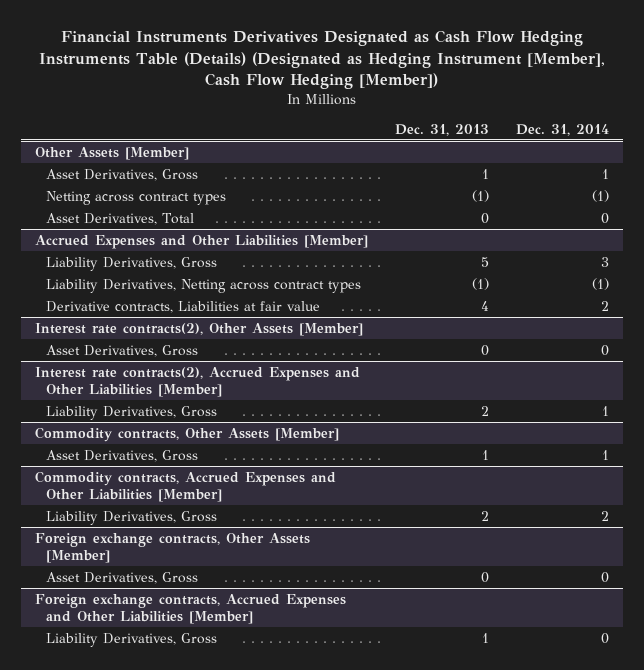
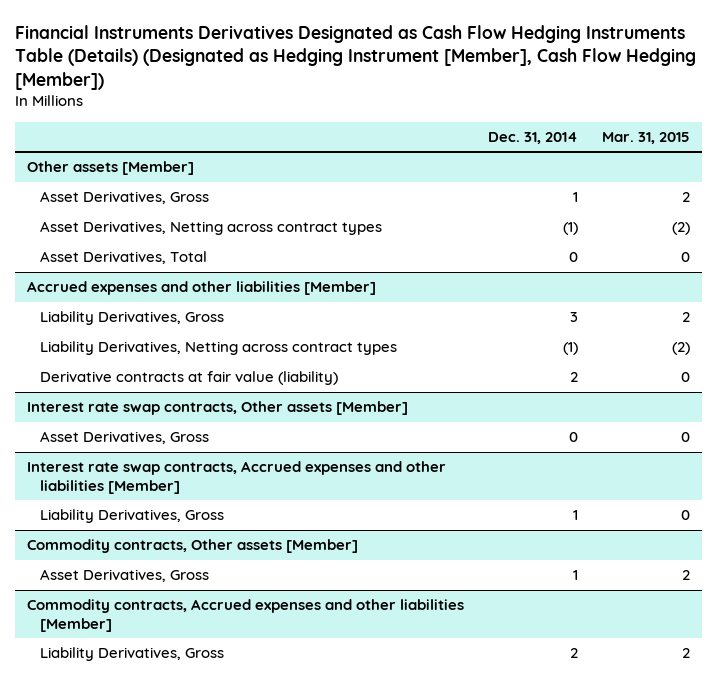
- | Dec. 31, 2013 | Dec. 31, 2014
+ | Dec. 31, 2014 | Mar. 31, 2015
- Other Assets [Member]
+ Other assets [Member]
- Netting across contract types | (1) | (1)
+ Asset Derivatives, Netting across contract types | (1) | (2)
- Accrued Expenses and Other Liabilities [Member]
+ Accrued expenses and other liabilities [Member]
- Derivative contracts, Liabilities at fair value | 4 | 2
- Interest rate contracts(2), Other Assets [Member]
+ Derivative contracts at fair value (liability) | 2 | 0
+ Interest rate swap contracts, Other assets [Member]
- Interest rate contracts(2), Accrued Expenses and Other Liabilities [Member]
+ Interest rate swap contracts, Accrued expenses and other liabilities [Member]
- Commodity contracts, Other Assets [Member]
+ Commodity contracts, Other assets [Member]
- Commodity contracts, Accrued Expenses and Other Liabilities [Member]
+ Commodity contracts, Accrued expenses and other liabilities [Member]
- Foreign exchange contracts, Other Assets [Member]
- Asset Derivatives, Gross | 0 | 0
- Foreign exchange contracts, Accrued Expenses and Other Liabilities [Member]
- Liability Derivatives, Gross | 1 | 0

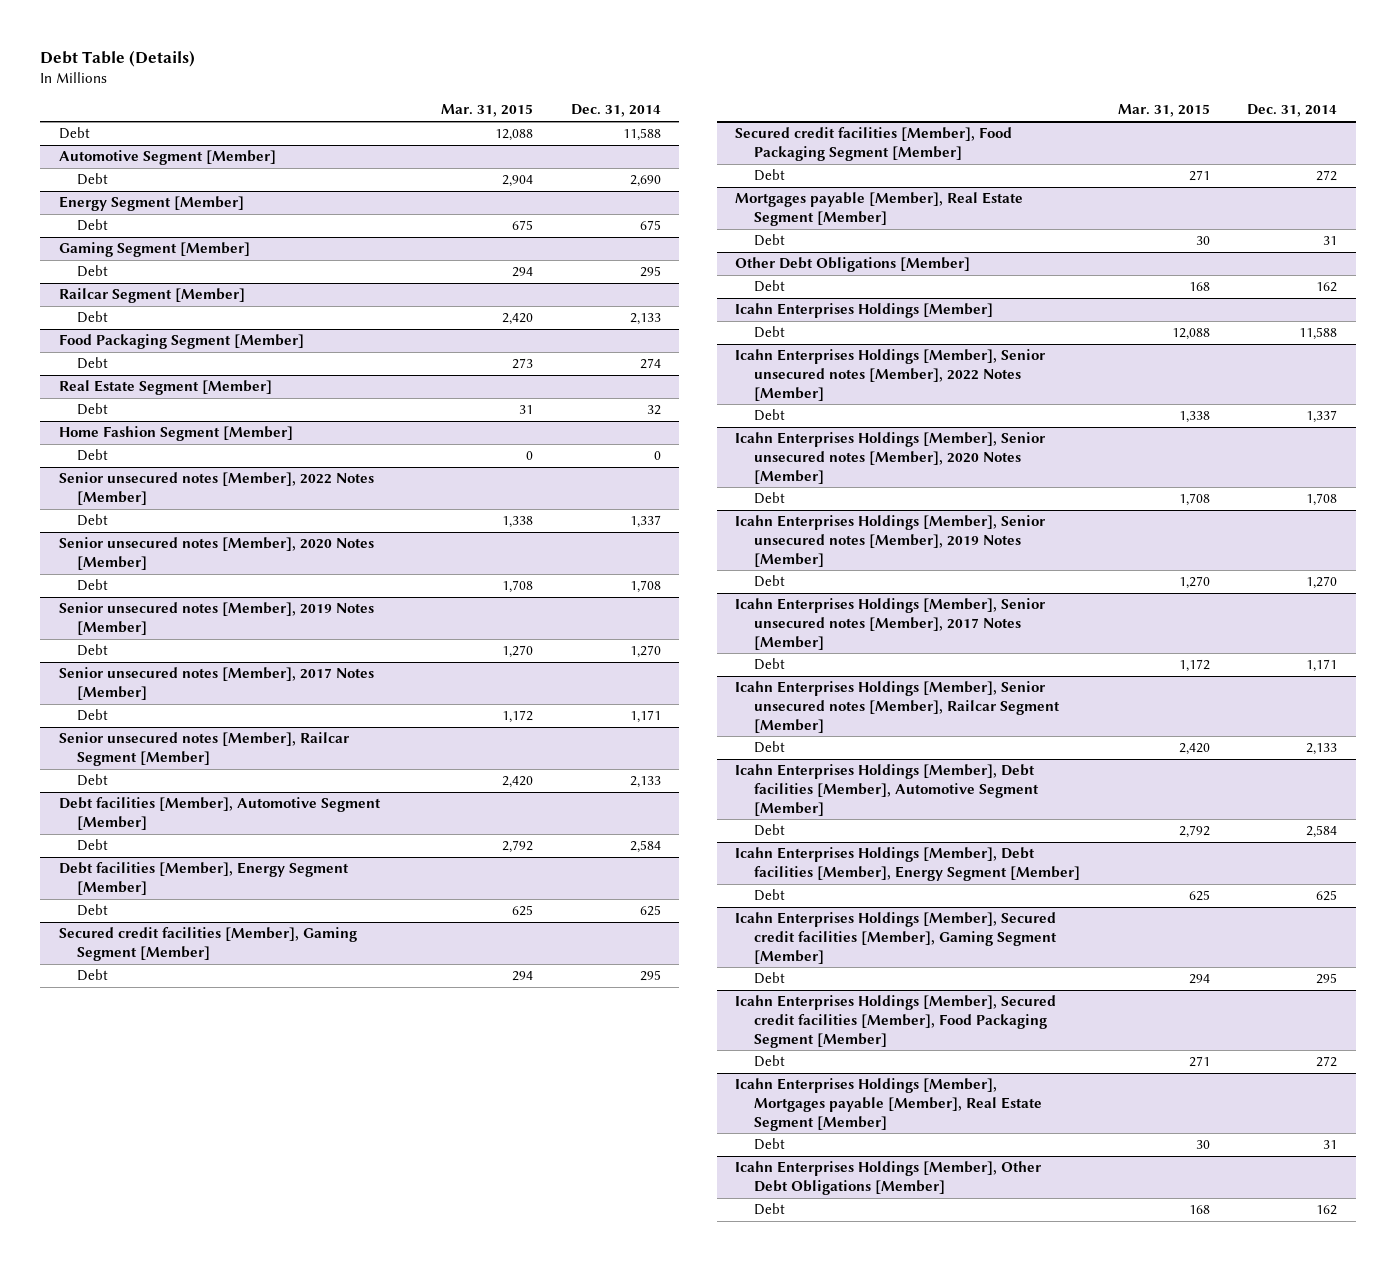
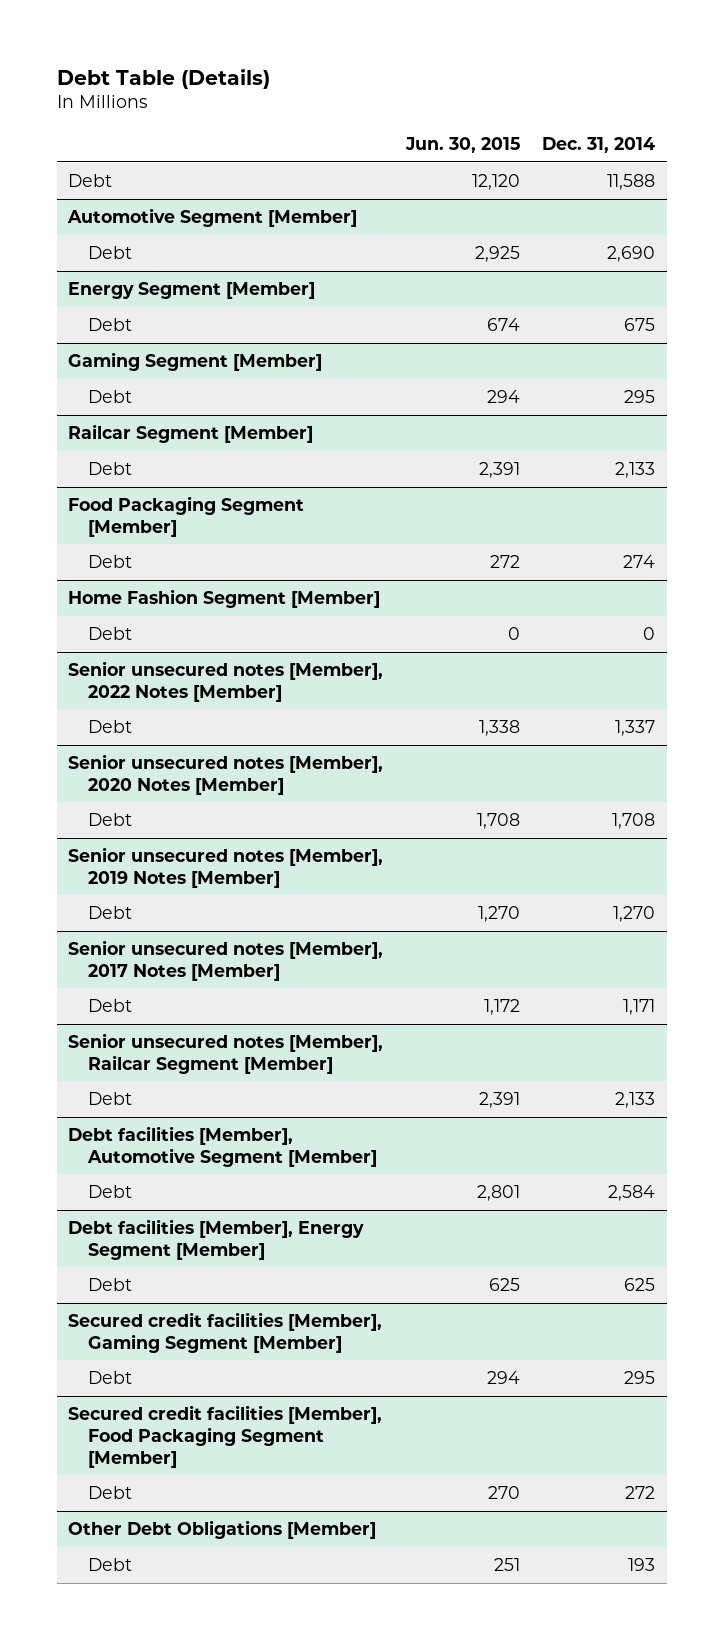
- | Mar. 31, 2015 | Dec. 31, 2014
+ | Jun. 30, 2015 | Dec. 31, 2014
- Real Estate Segment [Member]
- Debt | 31 | 32
- Mortgages payable [Member], Real Estate Segment [Member]
- Debt | 30 | 31
@ Other Debt Obligations [Member]
- Debt | 168 | 162
- Icahn Enterprises Holdings [Member]
- Debt | 12,088 | 11,588
- Icahn Enterprises Holdings [Member], Senior unsecured notes [Member], 2022 Notes [Member]
- Debt | 1,338 | 1,337
- Icahn Enterprises Holdings [Member], Senior unsecured notes [Member], 2020 Notes [Member]
- Debt | 1,708 | 1,708
- Icahn Enterprises Holdings [Member], Senior unsecured notes [Member], 2019 Notes [Member]
- Debt | 1,270 | 1,270
- Icahn Enterprises Holdings [Member], Senior unsecured notes [Member], 2017 Notes [Member]
- Debt | 1,172 | 1,171
- Icahn Enterprises Holdings [Member], Senior unsecured notes [Member], Railcar Segment [Member]
- Debt | 2,420 | 2,133
- Icahn Enterprises Holdings [Member], Debt facilities [Member], Automotive Segment [Member]
- Debt | 2,792 | 2,584
- Icahn Enterprises Holdings [Member], Debt facilities [Member], Energy Segment [Member]
- Debt | 625 | 625
- Icahn Enterprises Holdings [Member], Secured credit facilities [Member], Gaming Segment [Member]
- Debt | 294 | 295
- Icahn Enterprises Holdings [Member], Secured credit facilities [Member], Food Packaging Segment [Member]
- Debt | 271 | 272
- Icahn Enterprises Holdings [Member], Mortgages payable [Member], Real Estate Segment [Member]
- Debt | 30 | 31
- Icahn Enterprises Holdings [Member], Other Debt Obligations [Member]
- Debt | 168 | 162
@ Other Debt Obligations [Member]
+ Debt | 251 | 193

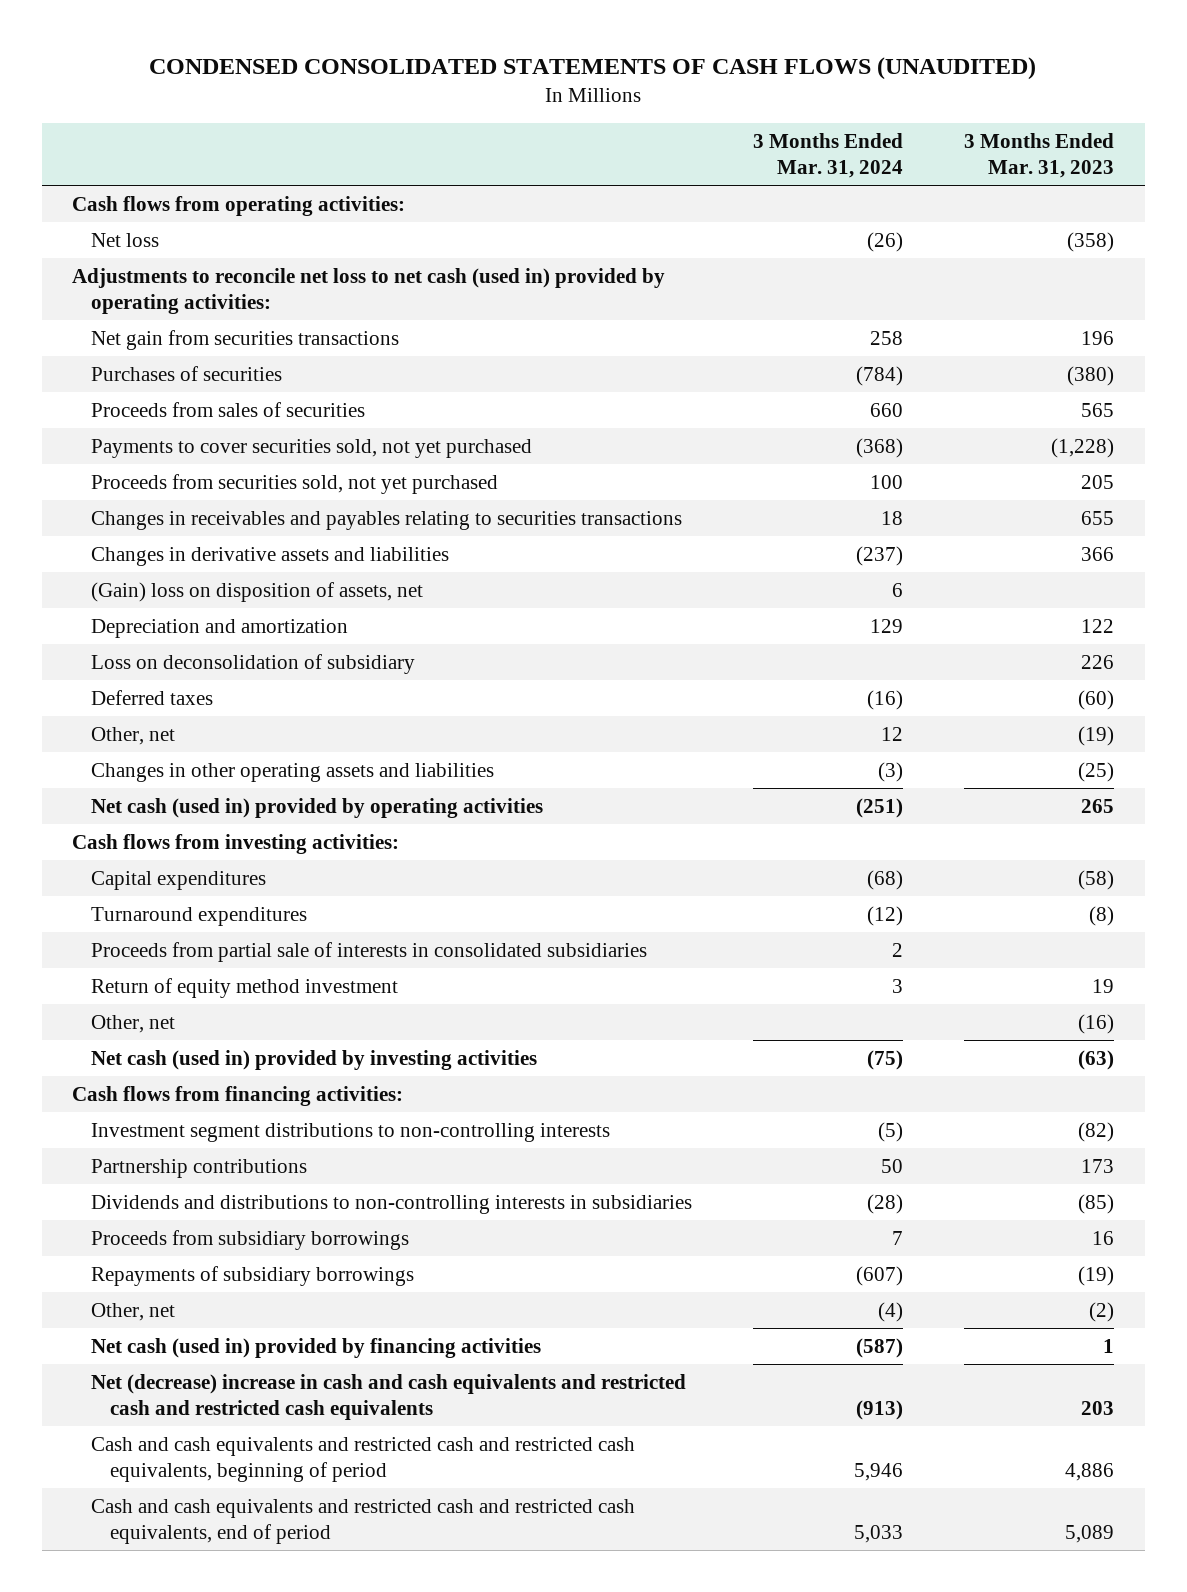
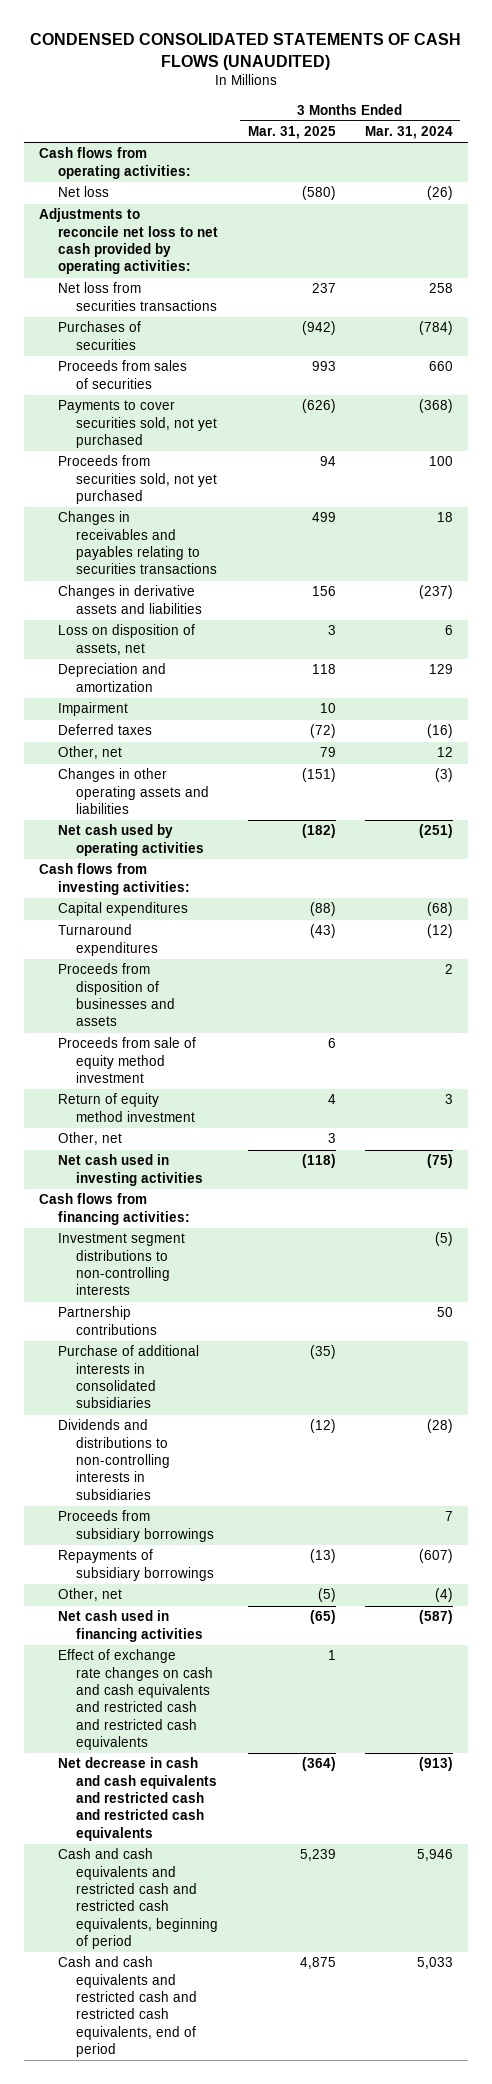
- | 3 Months Ended Mar. 31, 2024 | 3 Months Ended Mar. 31, 2023
+ | 3 Months Ended Mar. 31, 2025 | 3 Months Ended Mar. 31, 2024
- Adjustments to reconcile net loss to net cash (used in) provided by operating activities:
- Net gain from securities transactions | 258 | 196
+ Adjustments to reconcile net loss to net cash provided by operating activities:
+ Net loss from securities transactions | 237 | 258
- (Gain) loss on disposition of assets, net | 6 |
+ Loss on disposition of assets, net | 3 | 6
- Loss on deconsolidation of subsidiary | | 226
+ Impairment | 10 |
- Net cash (used in) provided by operating activities | (251) | 265
+ Net cash used by operating activities | (182) | (251)
- Proceeds from partial sale of interests in consolidated subsidiaries | 2 |
+ Proceeds from disposition of businesses and assets | | 2
+ Proceeds from sale of equity method investment | 6 |
- Net cash (used in) provided by investing activities | (75) | (63)
+ Net cash used in investing activities | (118) | (75)
+ Purchase of additional interests in consolidated subsidiaries | (35) |
- Net cash (used in) provided by financing activities | (587) | 1
- Net (decrease) increase in cash and cash equivalents and restricted cash and restricted cash equivalents | (913) | 203
+ Net cash used in financing activities | (65) | (587)
+ Effect of exchange rate changes on cash and cash equivalents and restricted cash and restricted cash equivalents | 1 |
+ Net decrease in cash and cash equivalents and restricted cash and restricted cash equivalents | (364) | (913)

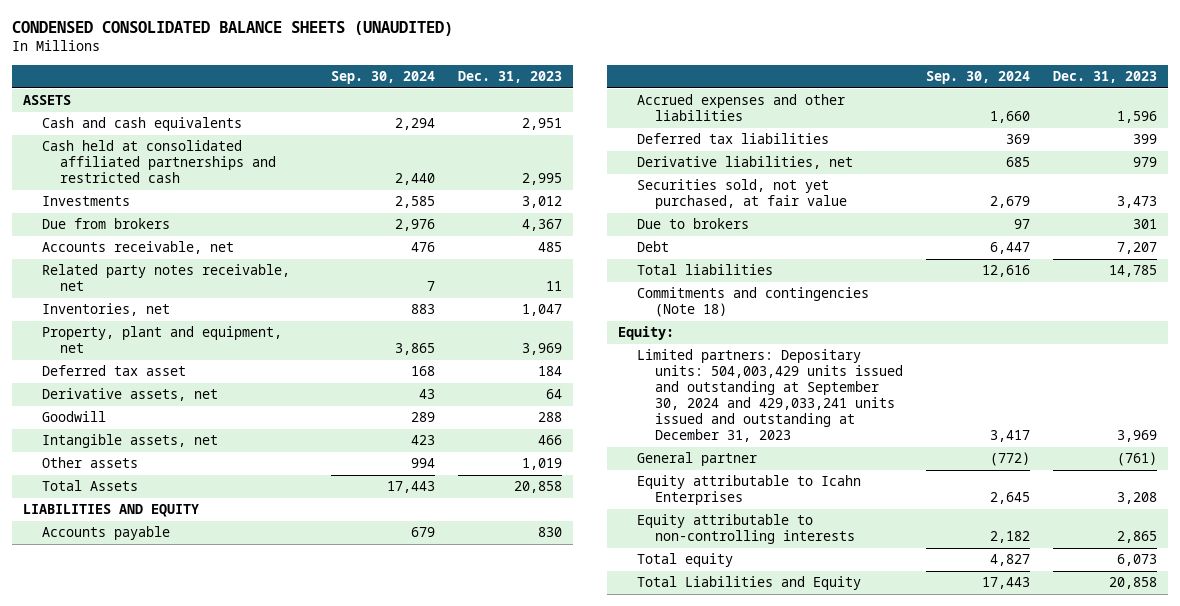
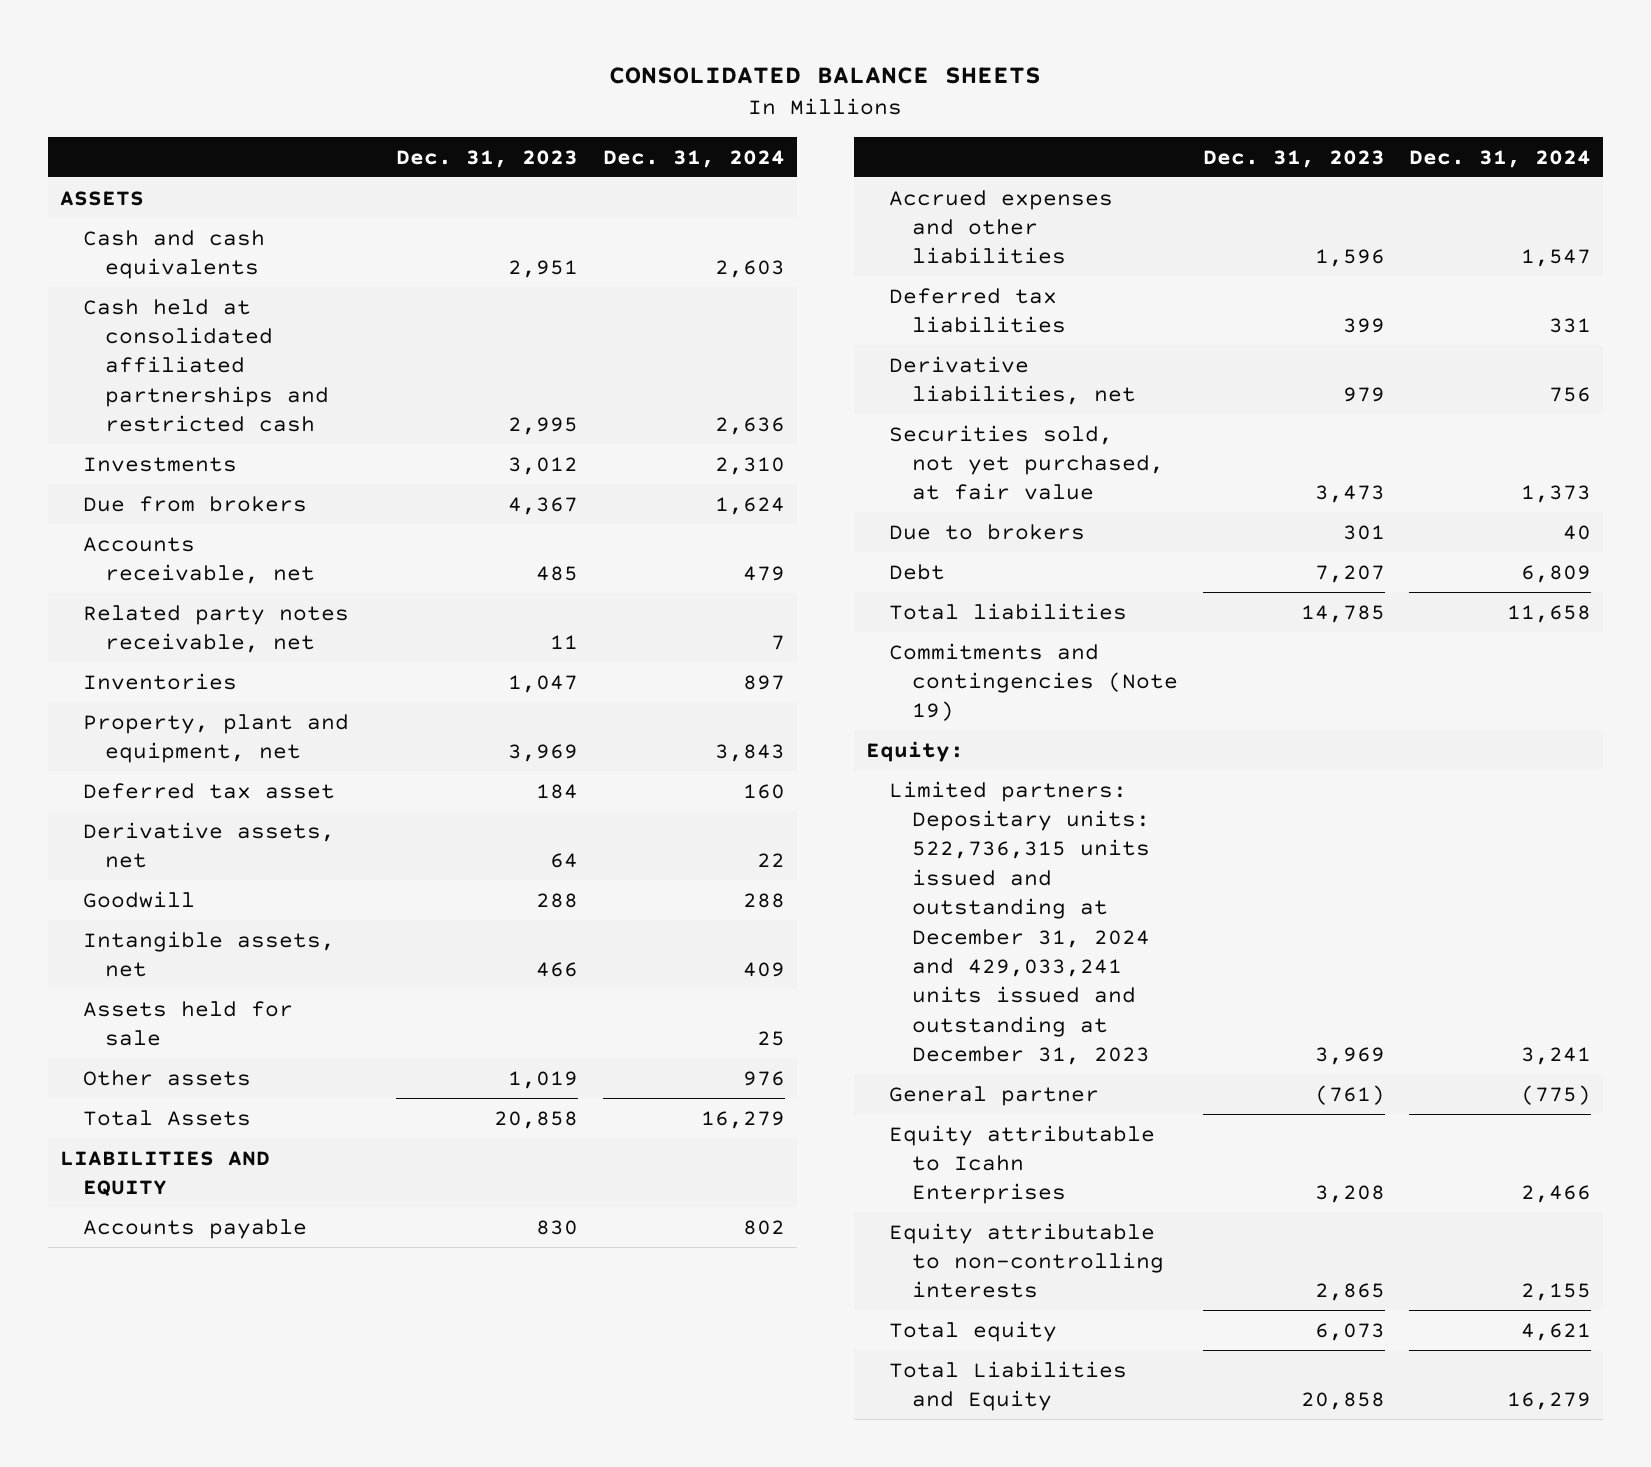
- CONDENSED CONSOLIDATED BALANCE SHEETS (UNAUDITED)
+ CONSOLIDATED BALANCE SHEETS
- | Sep. 30, 2024 | Dec. 31, 2023
+ | Dec. 31, 2023 | Dec. 31, 2024
- Inventories, net | 883 | 1,047
+ Inventories | 1,047 | 897
+ Assets held for sale | | 25
- Commitments and contingencies (Note 18)
+ Commitments and contingencies (Note 19)
- Limited partners: Depositary units: 504,003,429 units issued and outstanding at September 30, 2024 and 429,033,241 units issued and outstanding at December 31, 2023 | 3,417 | 3,969
+ Limited partners: Depositary units: 522,736,315 units issued and outstanding at December 31, 2024 and 429,033,241 units issued and outstanding at December 31, 2023 | 3,969 | 3,241

